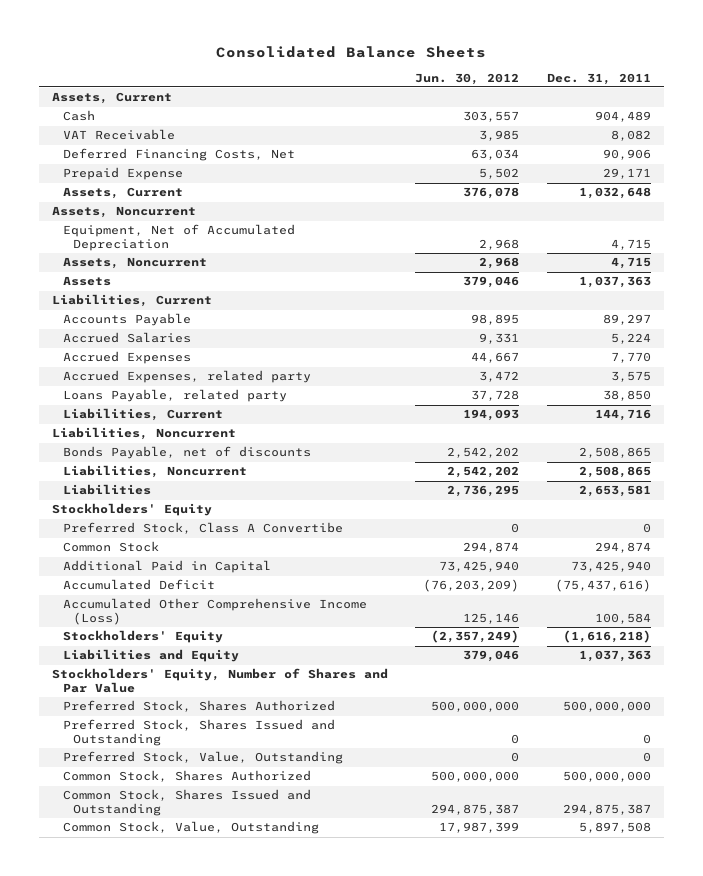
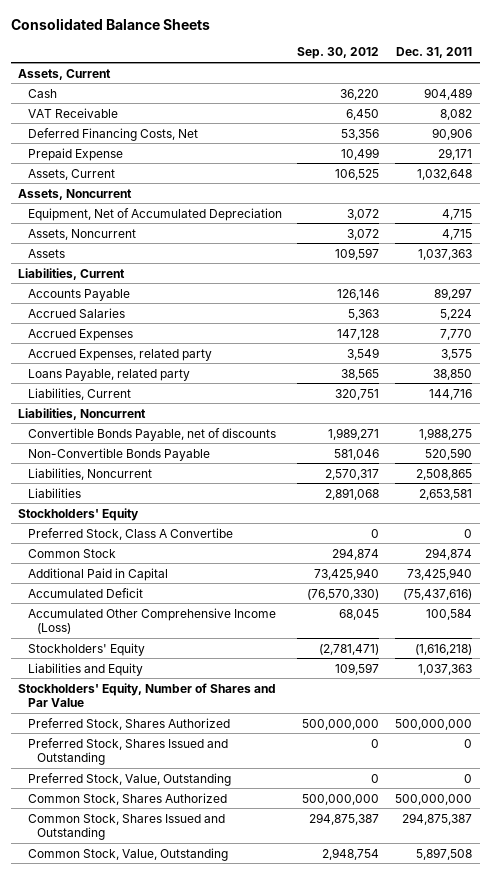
- | Jun. 30, 2012 | Dec. 31, 2011
+ | Sep. 30, 2012 | Dec. 31, 2011
- Bonds Payable, net of discounts | 2,542,202 | 2,508,865
+ Convertible Bonds Payable, net of discounts | 1,989,271 | 1,988,275
+ Non-Convertible Bonds Payable | 581,046 | 520,590

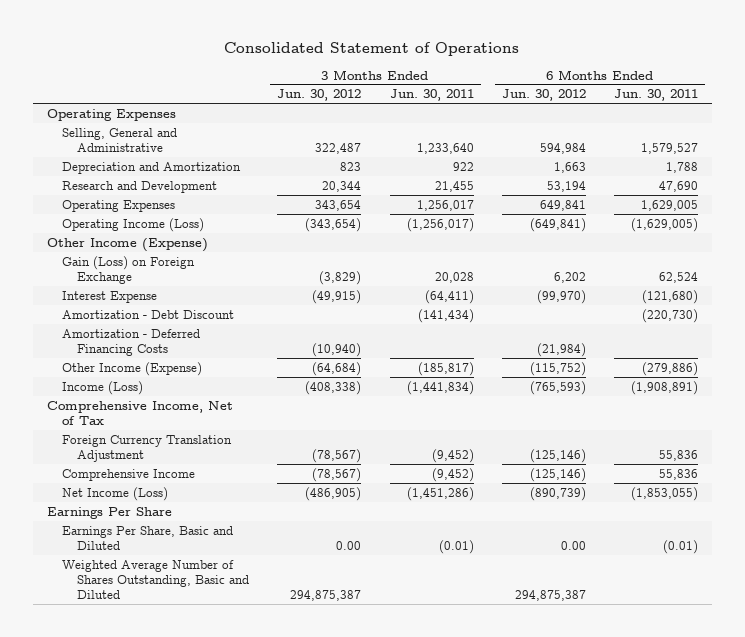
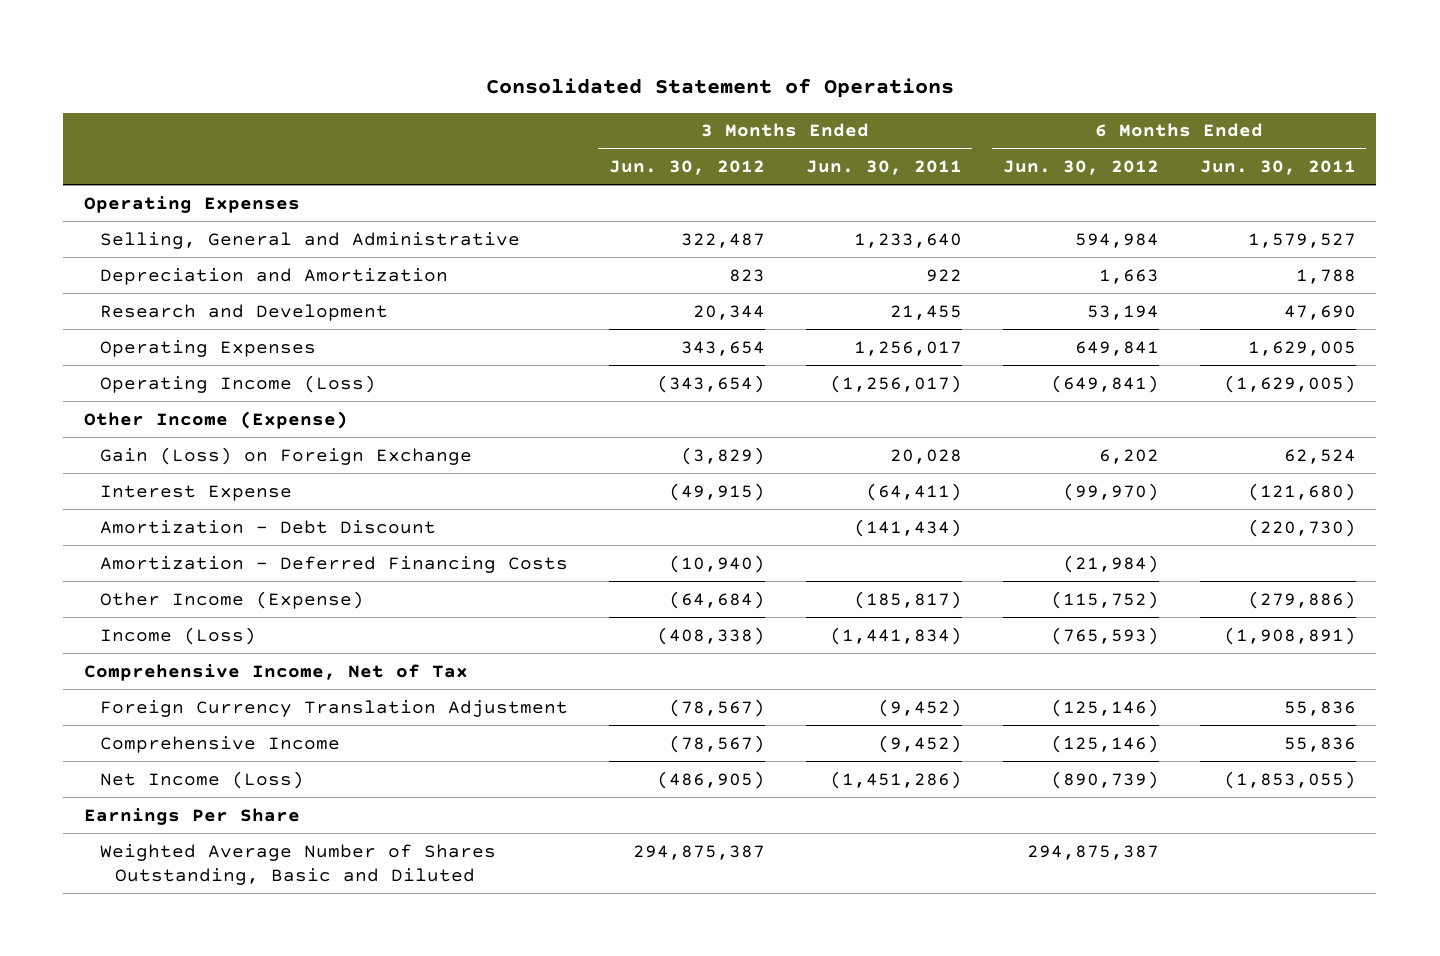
- Earnings Per Share, Basic and Diluted | 0.00 | (0.01) | 0.00 | (0.01)

